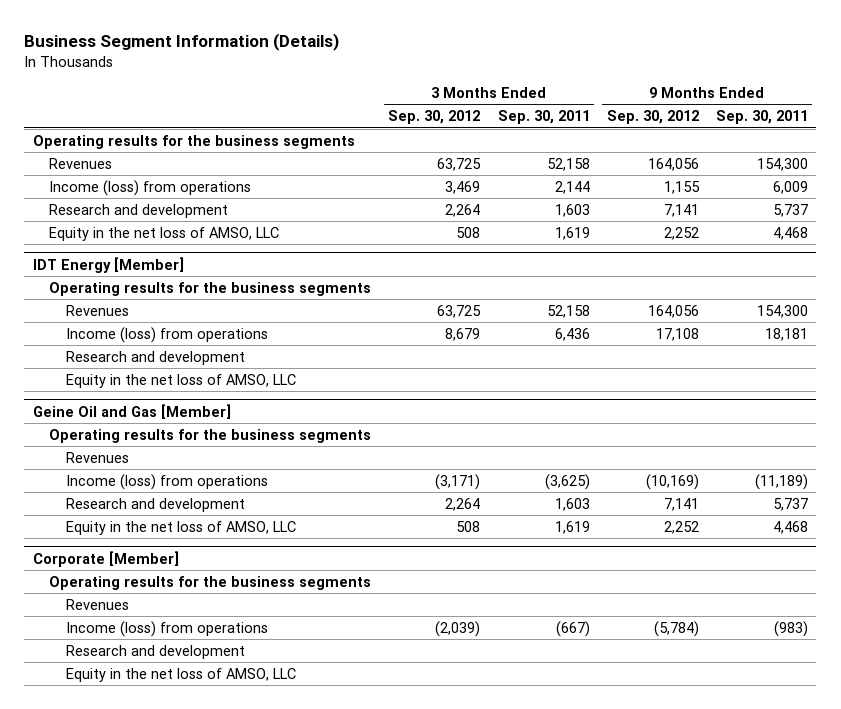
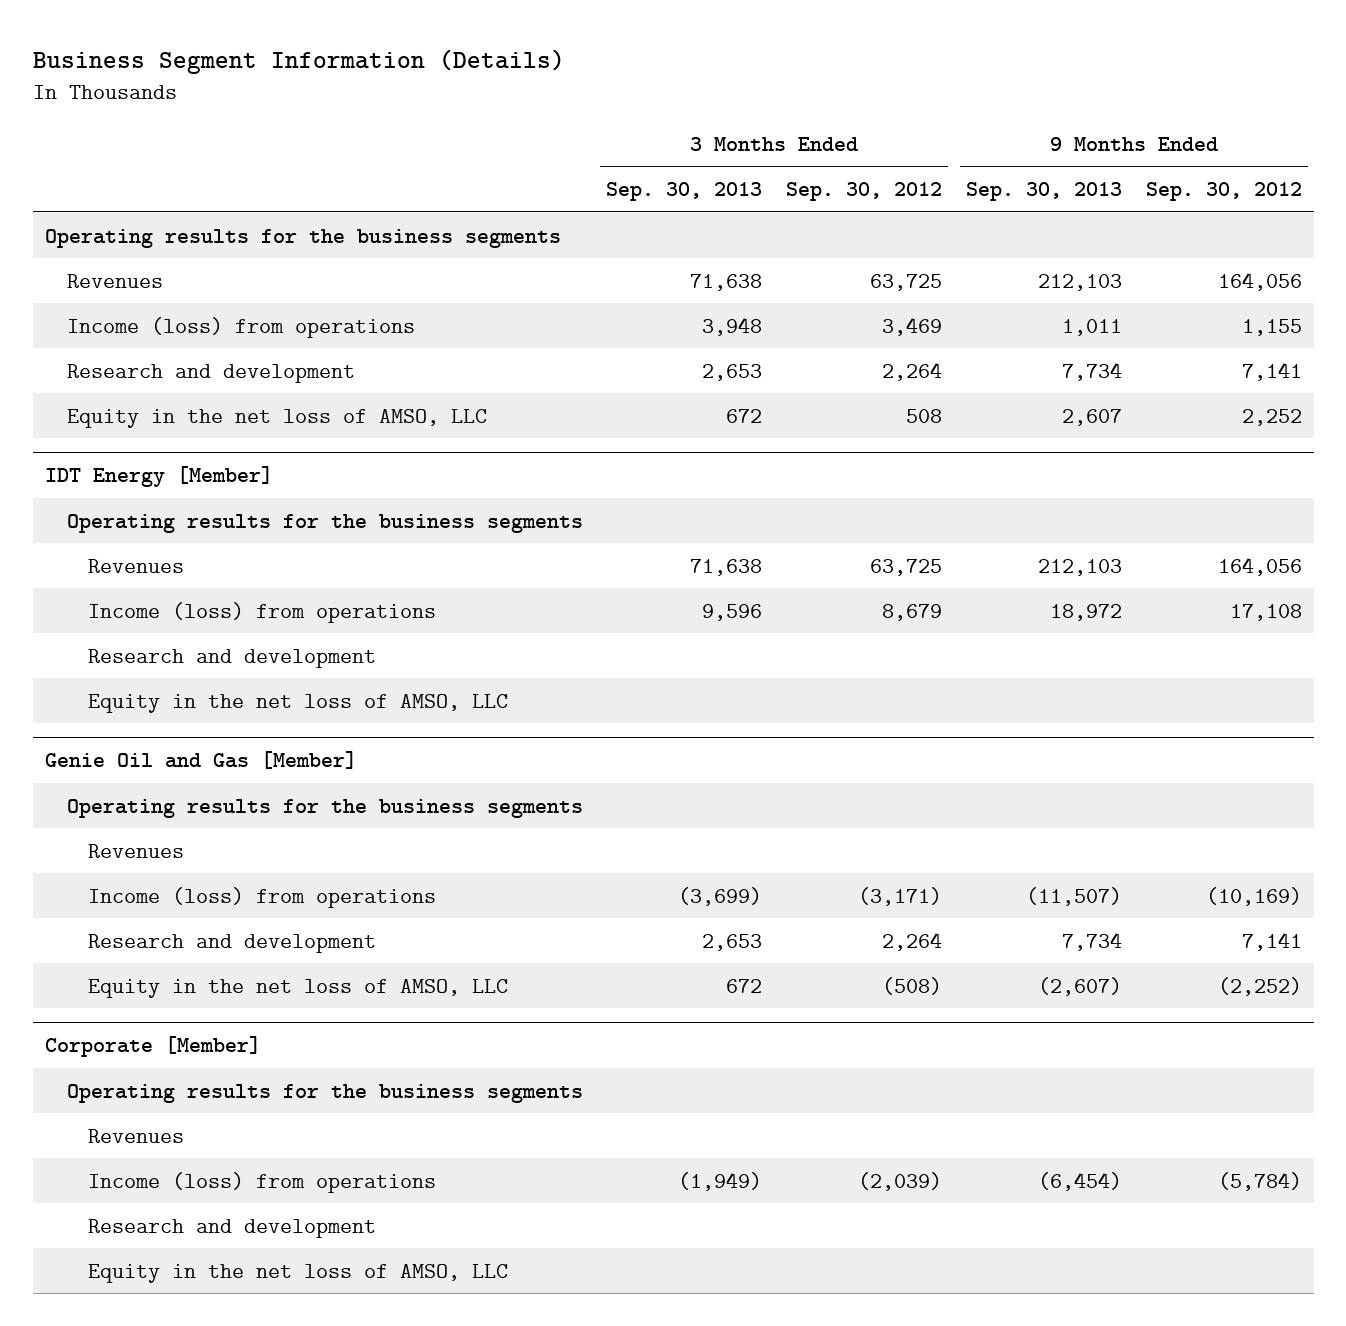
- | 3 Months Ended Sep. 30, 2012 | 3 Months Ended Sep. 30, 2011 | 9 Months Ended Sep. 30, 2012 | 9 Months Ended Sep. 30, 2011
+ | 3 Months Ended Sep. 30, 2013 | 3 Months Ended Sep. 30, 2012 | 9 Months Ended Sep. 30, 2013 | 9 Months Ended Sep. 30, 2012
- Geine Oil and Gas [Member]
+ Genie Oil and Gas [Member]
- Equity in the net loss of AMSO, LLC | 508 | 1,619 | 2,252 | 4,468
+ Equity in the net loss of AMSO, LLC | 672 | (508) | (2,607) | (2,252)

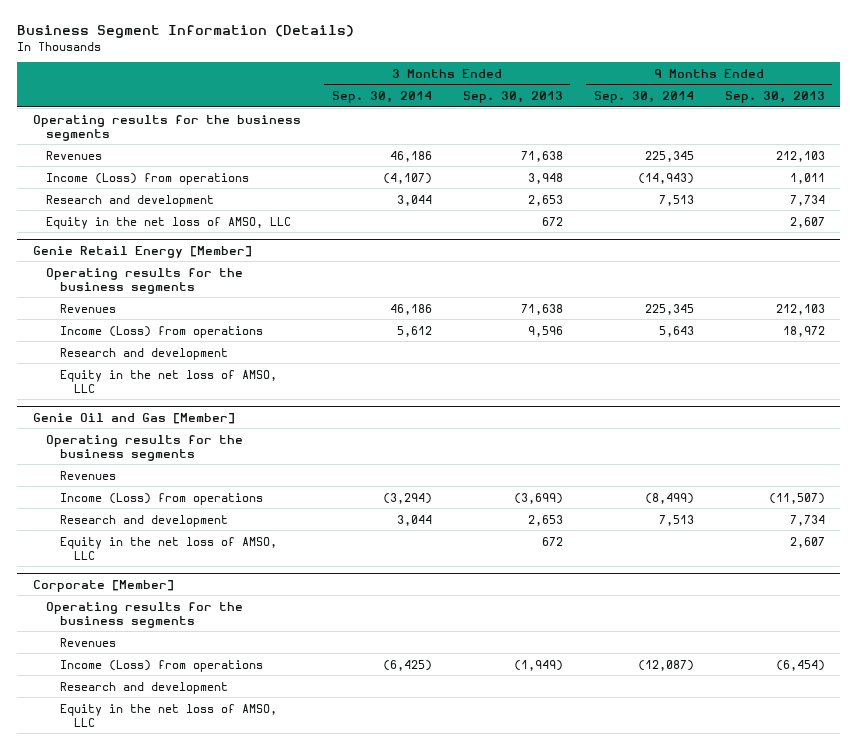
- | 3 Months Ended Sep. 30, 2013 | 3 Months Ended Sep. 30, 2012 | 9 Months Ended Sep. 30, 2013 | 9 Months Ended Sep. 30, 2012
+ | 3 Months Ended Sep. 30, 2014 | 3 Months Ended Sep. 30, 2013 | 9 Months Ended Sep. 30, 2014 | 9 Months Ended Sep. 30, 2013
- Income (loss) from operations | 3,948 | 3,469 | 1,011 | 1,155
+ Income (Loss) from operations | (4,107) | 3,948 | (14,943) | 1,011
- IDT Energy [Member]
+ Genie Retail Energy [Member]
- Income (loss) from operations | 9,596 | 8,679 | 18,972 | 17,108
+ Income (Loss) from operations | 5,612 | 9,596 | 5,643 | 18,972
@ Genie Oil and Gas [Member]
- Income (loss) from operations | (3,699) | (3,171) | (11,507) | (10,169)
+ Income (Loss) from operations | (3,294) | (3,699) | (8,499) | (11,507)
- Equity in the net loss of AMSO, LLC | 672 | (508) | (2,607) | (2,252)
+ Equity in the net loss of AMSO, LLC | | 672 | | 2,607
@ Corporate [Member]
- Income (loss) from operations | (1,949) | (2,039) | (6,454) | (5,784)
+ Income (Loss) from operations | (6,425) | (1,949) | (12,087) | (6,454)

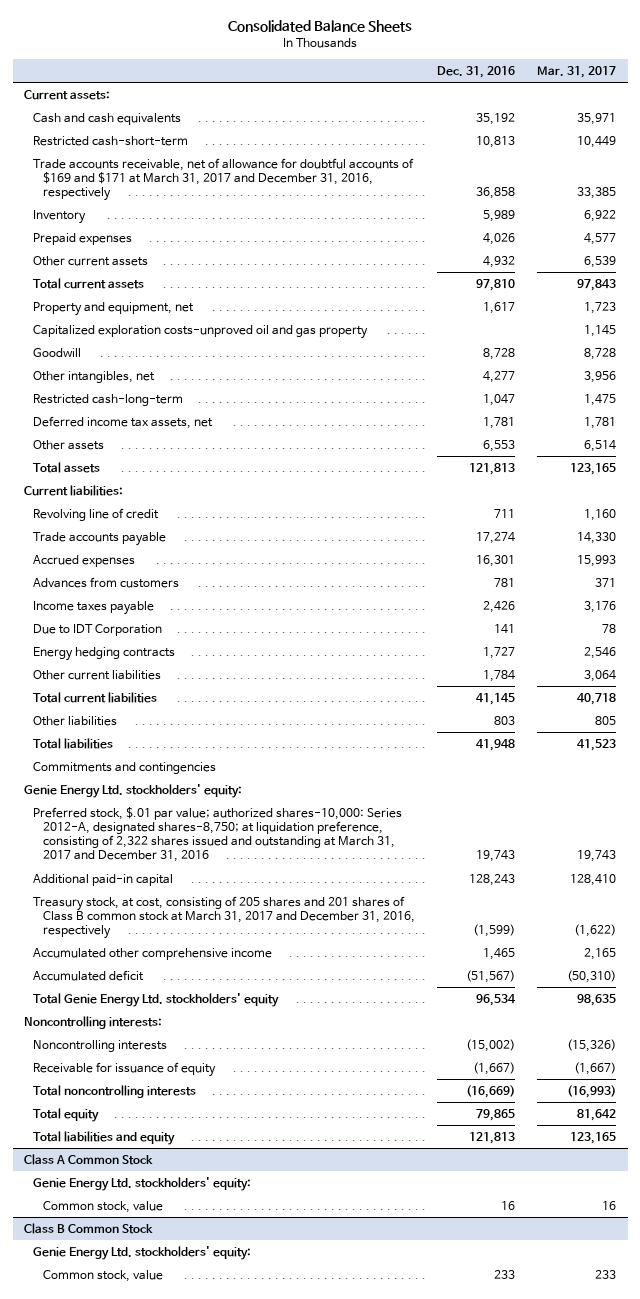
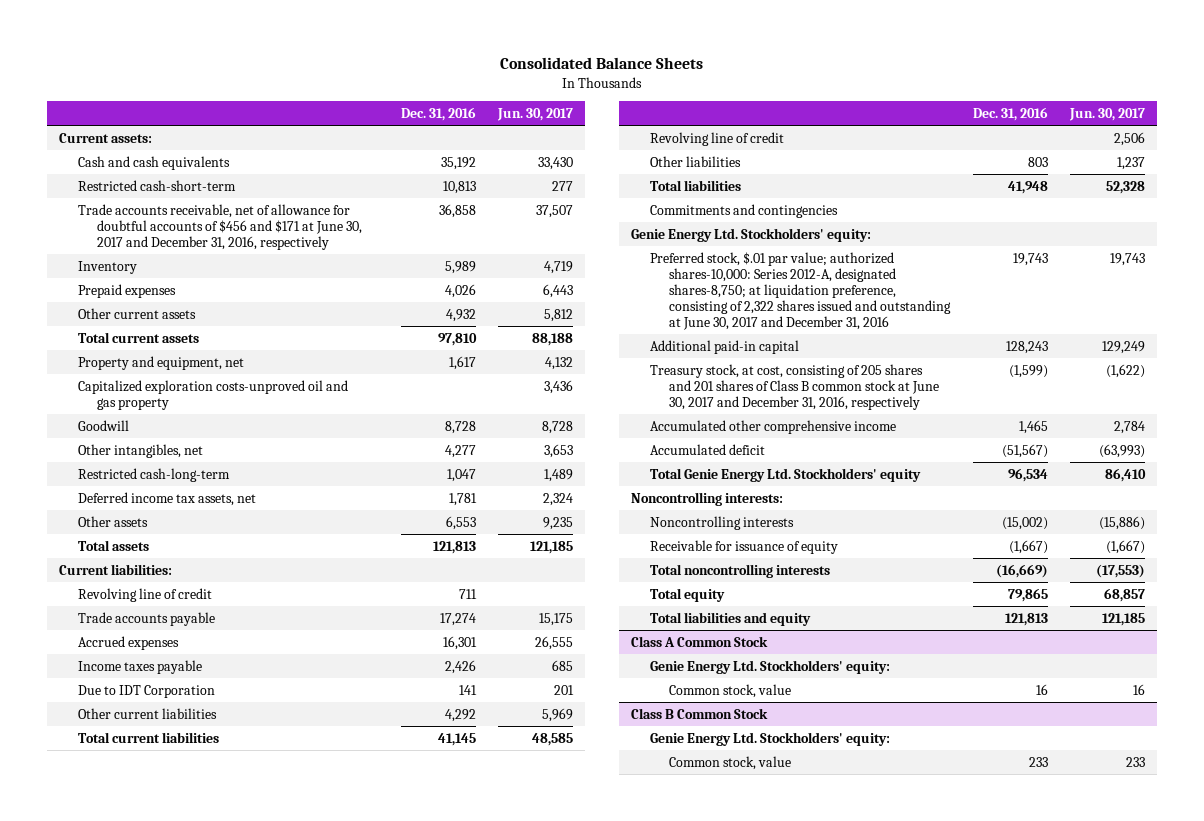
- | Dec. 31, 2016 | Mar. 31, 2017
+ | Dec. 31, 2016 | Jun. 30, 2017
- Trade accounts receivable, net of allowance for doubtful accounts of $169 and $171 at March 31, 2017 and December 31, 2016, respectively | 36,858 | 33,385
+ Trade accounts receivable, net of allowance for doubtful accounts of $456 and $171 at June 30, 2017 and December 31, 2016, respectively | 36,858 | 37,507
- Advances from customers | 781 | 371
- Energy hedging contracts | 1,727 | 2,546
- Other current liabilities | 1,784 | 3,064
+ Other current liabilities | 4,292 | 5,969
+ Revolving line of credit | | 2,506
- Genie Energy Ltd. stockholders' equity:
- Preferred stock, $.01 par value; authorized shares-10,000: Series 2012-A, designated shares-8,750; at liquidation preference, consisting of 2,322 shares issued and outstanding at March 31, 2017 and December 31, 2016 | 19,743 | 19,743
+ Genie Energy Ltd. Stockholders' equity:
+ Preferred stock, $.01 par value; authorized shares-10,000: Series 2012-A, designated shares-8,750; at liquidation preference, consisting of 2,322 shares issued and outstanding at June 30, 2017 and December 31, 2016 | 19,743 | 19,743
- Treasury stock, at cost, consisting of 205 shares and 201 shares of Class B common stock at March 31, 2017 and December 31, 2016, respectively | (1,599) | (1,622)
+ Treasury stock, at cost, consisting of 205 shares and 201 shares of Class B common stock at June 30, 2017 and December 31, 2016, respectively | (1,599) | (1,622)
- Total Genie Energy Ltd. stockholders' equity | 96,534 | 98,635
+ Total Genie Energy Ltd. Stockholders' equity | 96,534 | 86,410
@ Class A Common Stock
- Genie Energy Ltd. stockholders' equity:
+ Genie Energy Ltd. Stockholders' equity:
@ Class B Common Stock
- Genie Energy Ltd. stockholders' equity:
+ Genie Energy Ltd. Stockholders' equity:

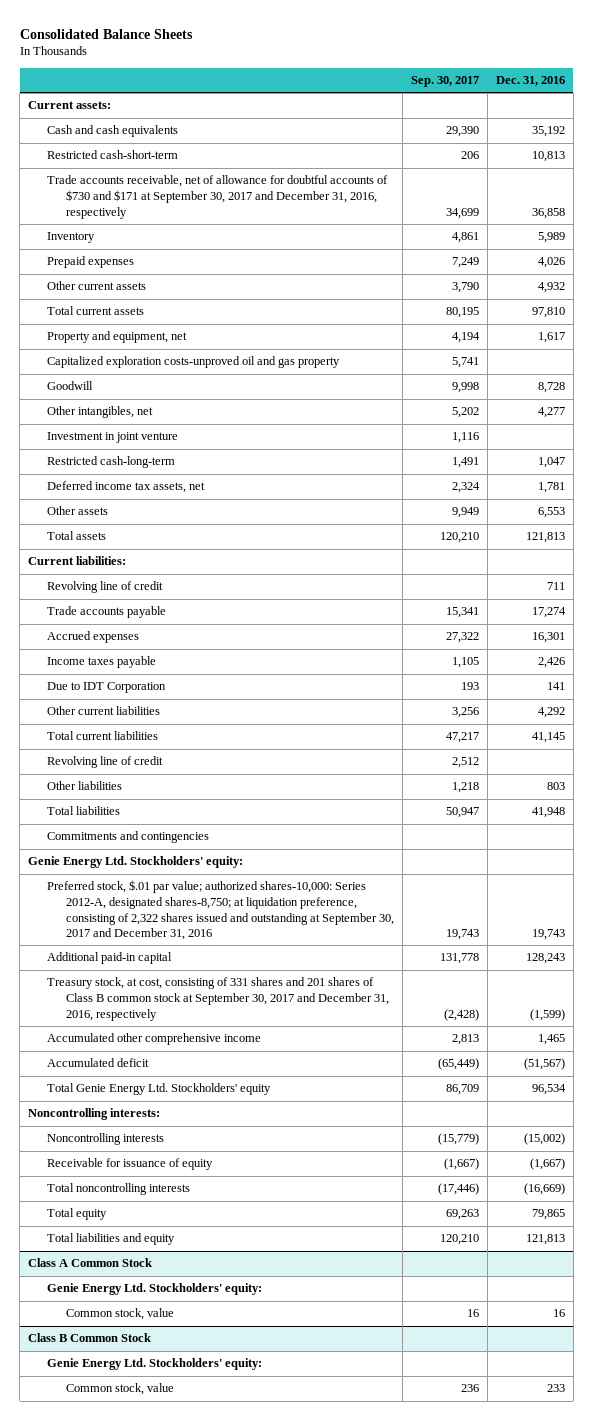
- | Dec. 31, 2016 | Jun. 30, 2017
+ | Sep. 30, 2017 | Dec. 31, 2016
- Trade accounts receivable, net of allowance for doubtful accounts of $456 and $171 at June 30, 2017 and December 31, 2016, respectively | 36,858 | 37,507
+ Trade accounts receivable, net of allowance for doubtful accounts of $730 and $171 at September 30, 2017 and December 31, 2016, respectively | 34,699 | 36,858
+ Investment in joint venture | 1,116 |
- Preferred stock, $.01 par value; authorized shares-10,000: Series 2012-A, designated shares-8,750; at liquidation preference, consisting of 2,322 shares issued and outstanding at June 30, 2017 and December 31, 2016 | 19,743 | 19,743
+ Preferred stock, $.01 par value; authorized shares-10,000: Series 2012-A, designated shares-8,750; at liquidation preference, consisting of 2,322 shares issued and outstanding at September 30, 2017 and December 31, 2016 | 19,743 | 19,743
- Treasury stock, at cost, consisting of 205 shares and 201 shares of Class B common stock at June 30, 2017 and December 31, 2016, respectively | (1,599) | (1,622)
+ Treasury stock, at cost, consisting of 331 shares and 201 shares of Class B common stock at September 30, 2017 and December 31, 2016, respectively | (2,428) | (1,599)

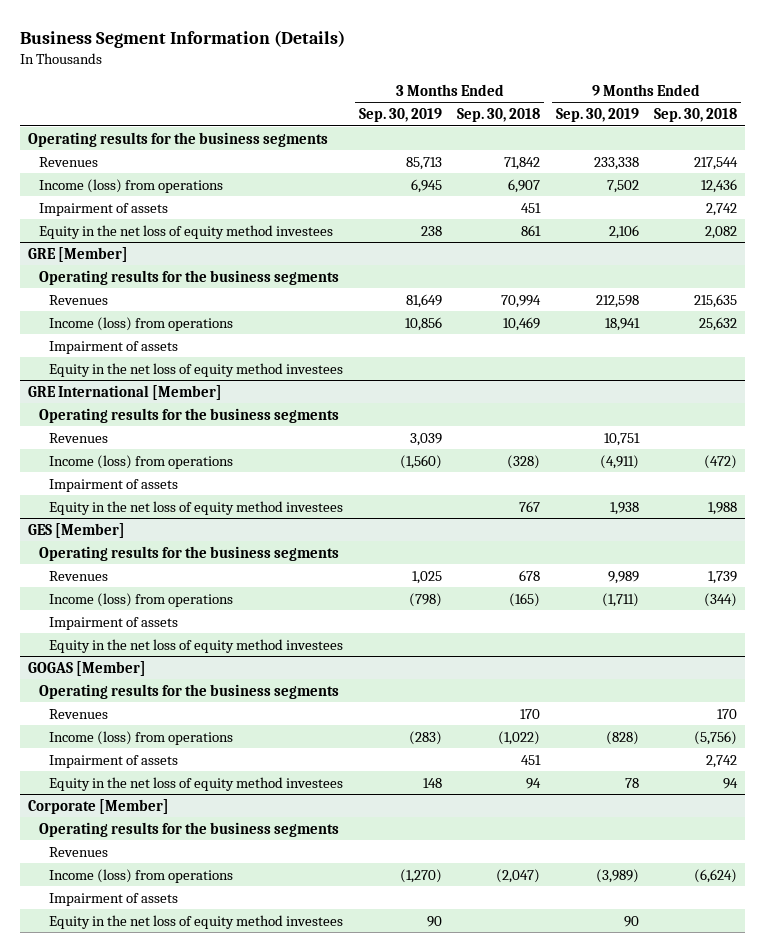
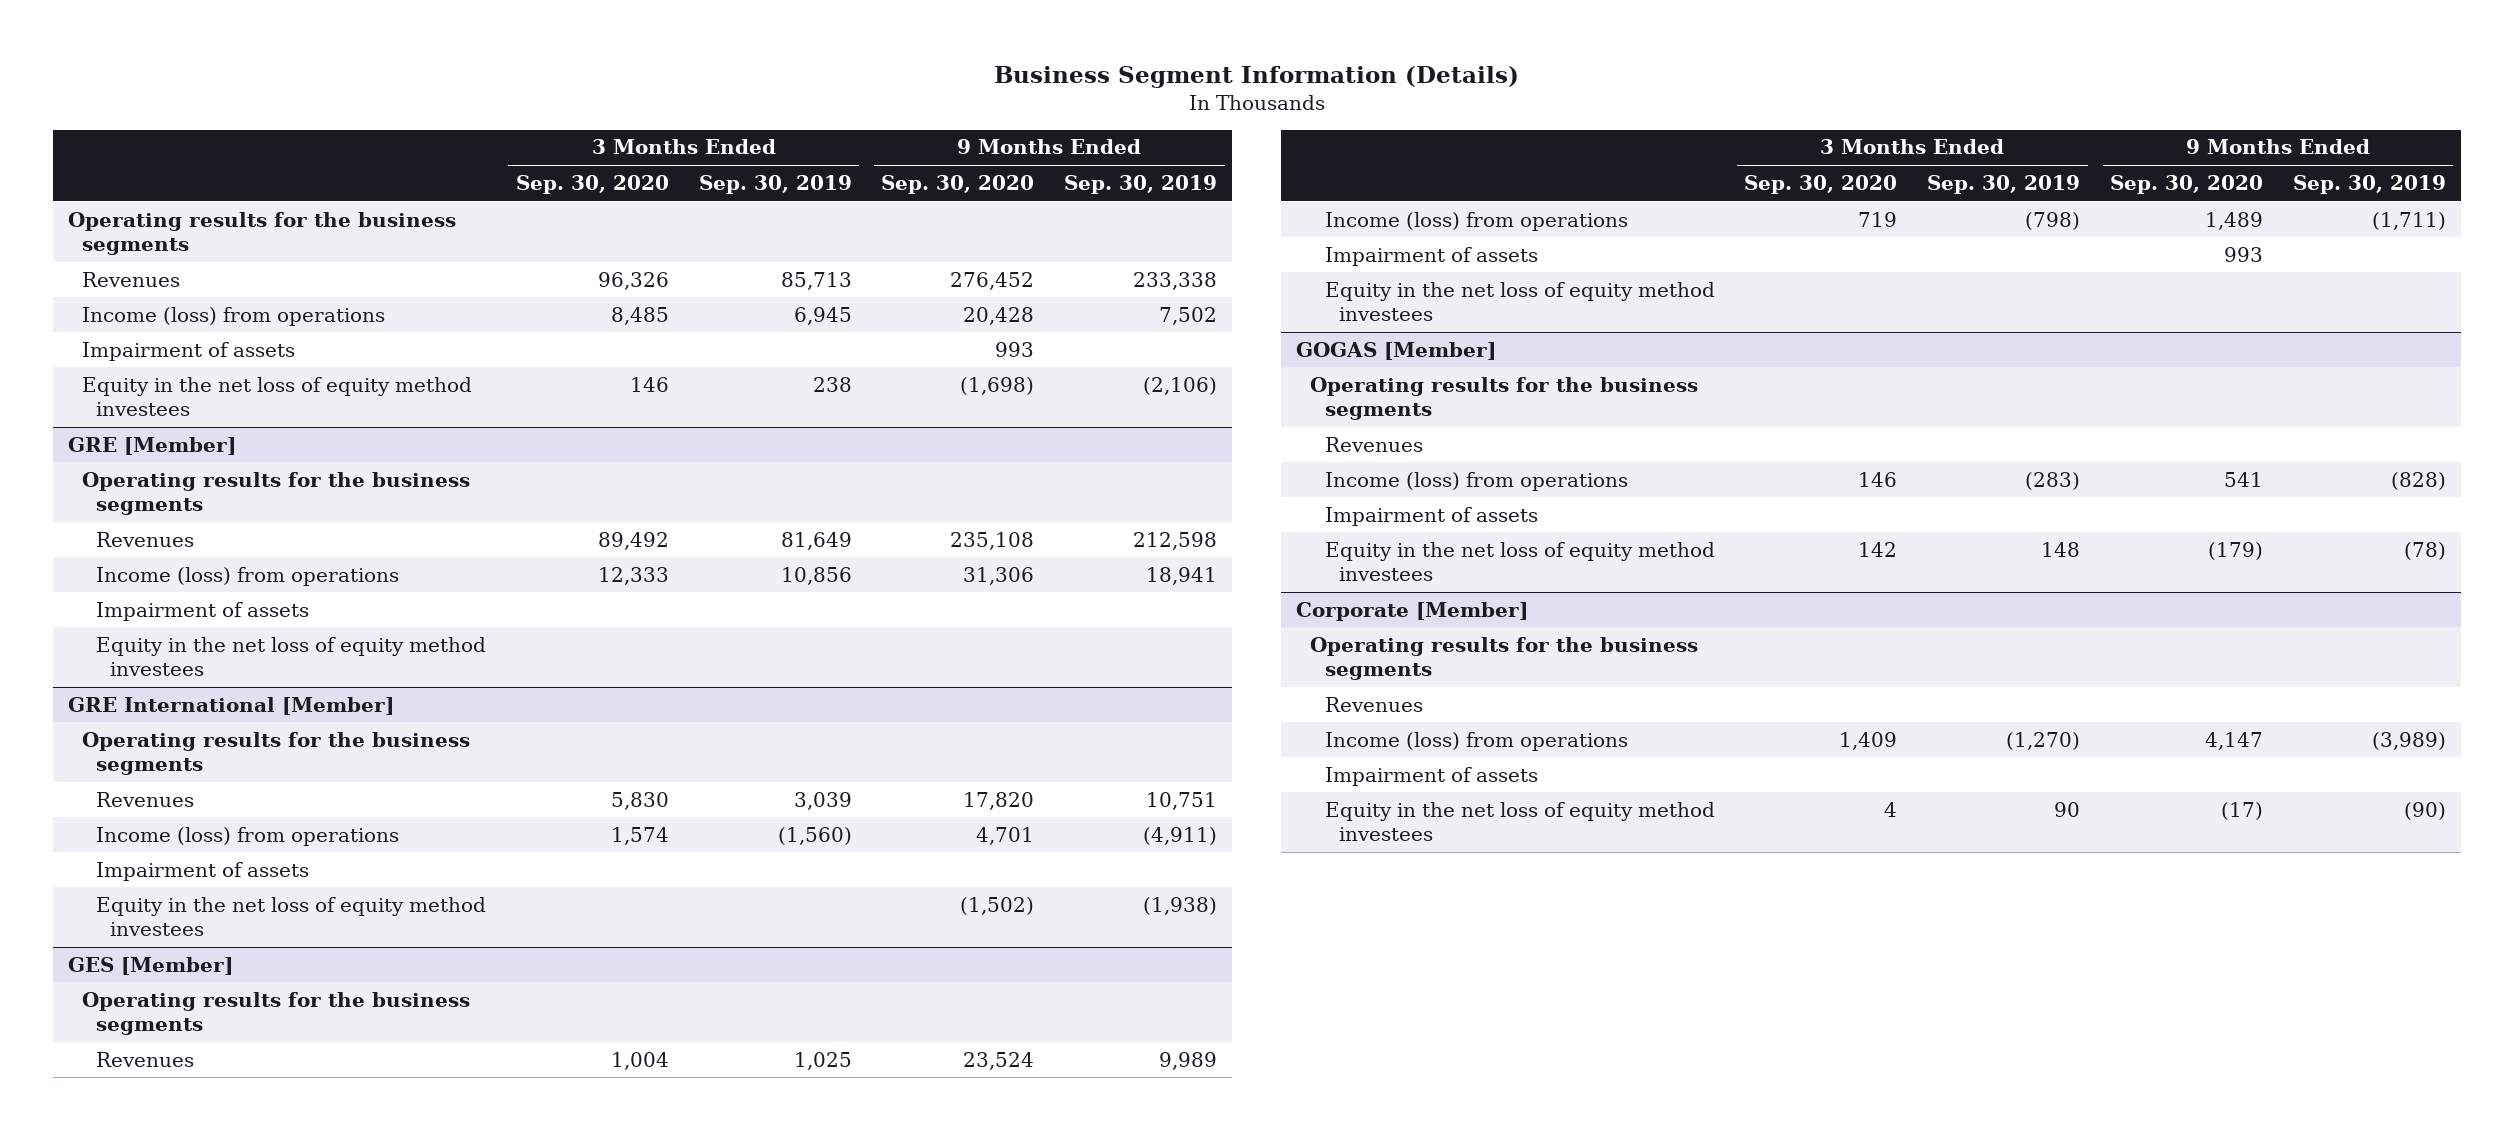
- | 3 Months Ended Sep. 30, 2019 | 3 Months Ended Sep. 30, 2018 | 9 Months Ended Sep. 30, 2019 | 9 Months Ended Sep. 30, 2018
+ | 3 Months Ended Sep. 30, 2020 | 3 Months Ended Sep. 30, 2019 | 9 Months Ended Sep. 30, 2020 | 9 Months Ended Sep. 30, 2019
- Equity in the net loss of equity method investees | 238 | 861 | 2,106 | 2,082
+ Equity in the net loss of equity method investees | 146 | 238 | (1,698) | (2,106)
@ GRE International [Member]
- Equity in the net loss of equity method investees | | 767 | 1,938 | 1,988
+ Equity in the net loss of equity method investees | | | (1,502) | (1,938)
@ GOGAS [Member]
- Equity in the net loss of equity method investees | 148 | 94 | 78 | 94
+ Equity in the net loss of equity method investees | 142 | 148 | (179) | (78)
@ Corporate [Member]
- Equity in the net loss of equity method investees | 90 | | 90 |
+ Equity in the net loss of equity method investees | 4 | 90 | (17) | (90)

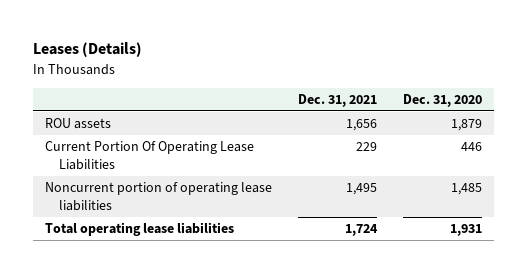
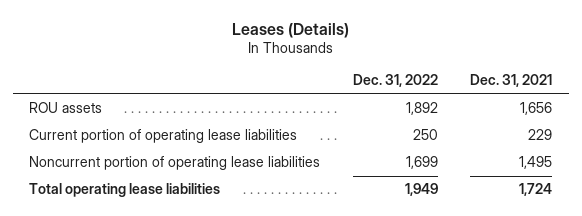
- | Dec. 31, 2021 | Dec. 31, 2020
+ | Dec. 31, 2022 | Dec. 31, 2021
- Current Portion Of Operating Lease Liabilities | 229 | 446
+ Current portion of operating lease liabilities | 250 | 229

